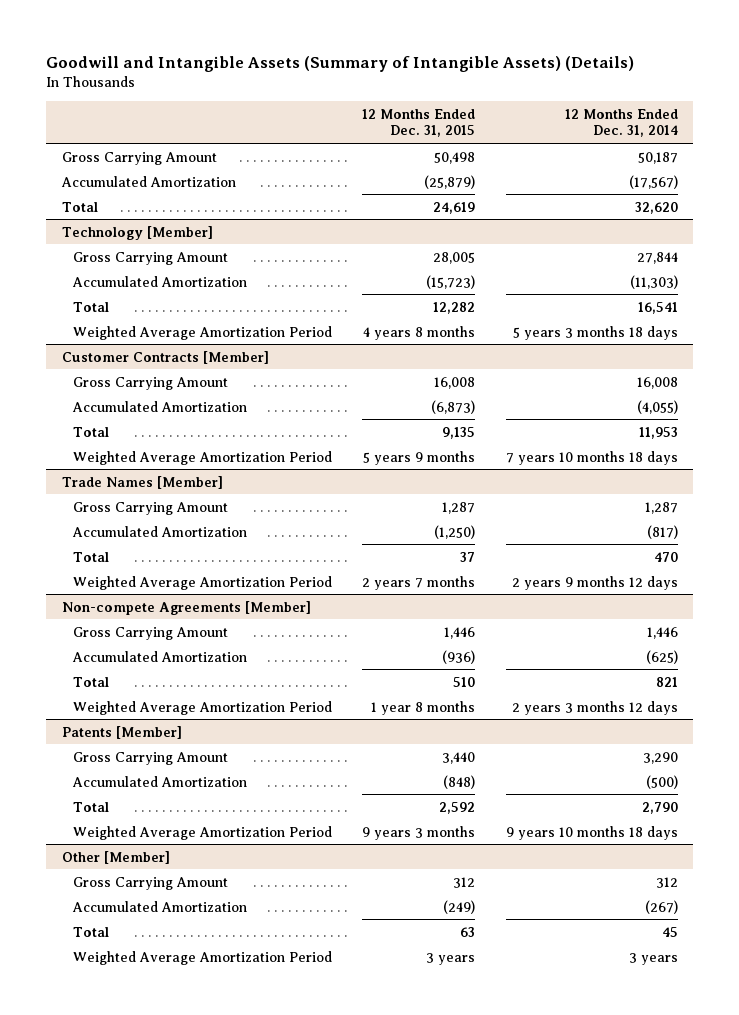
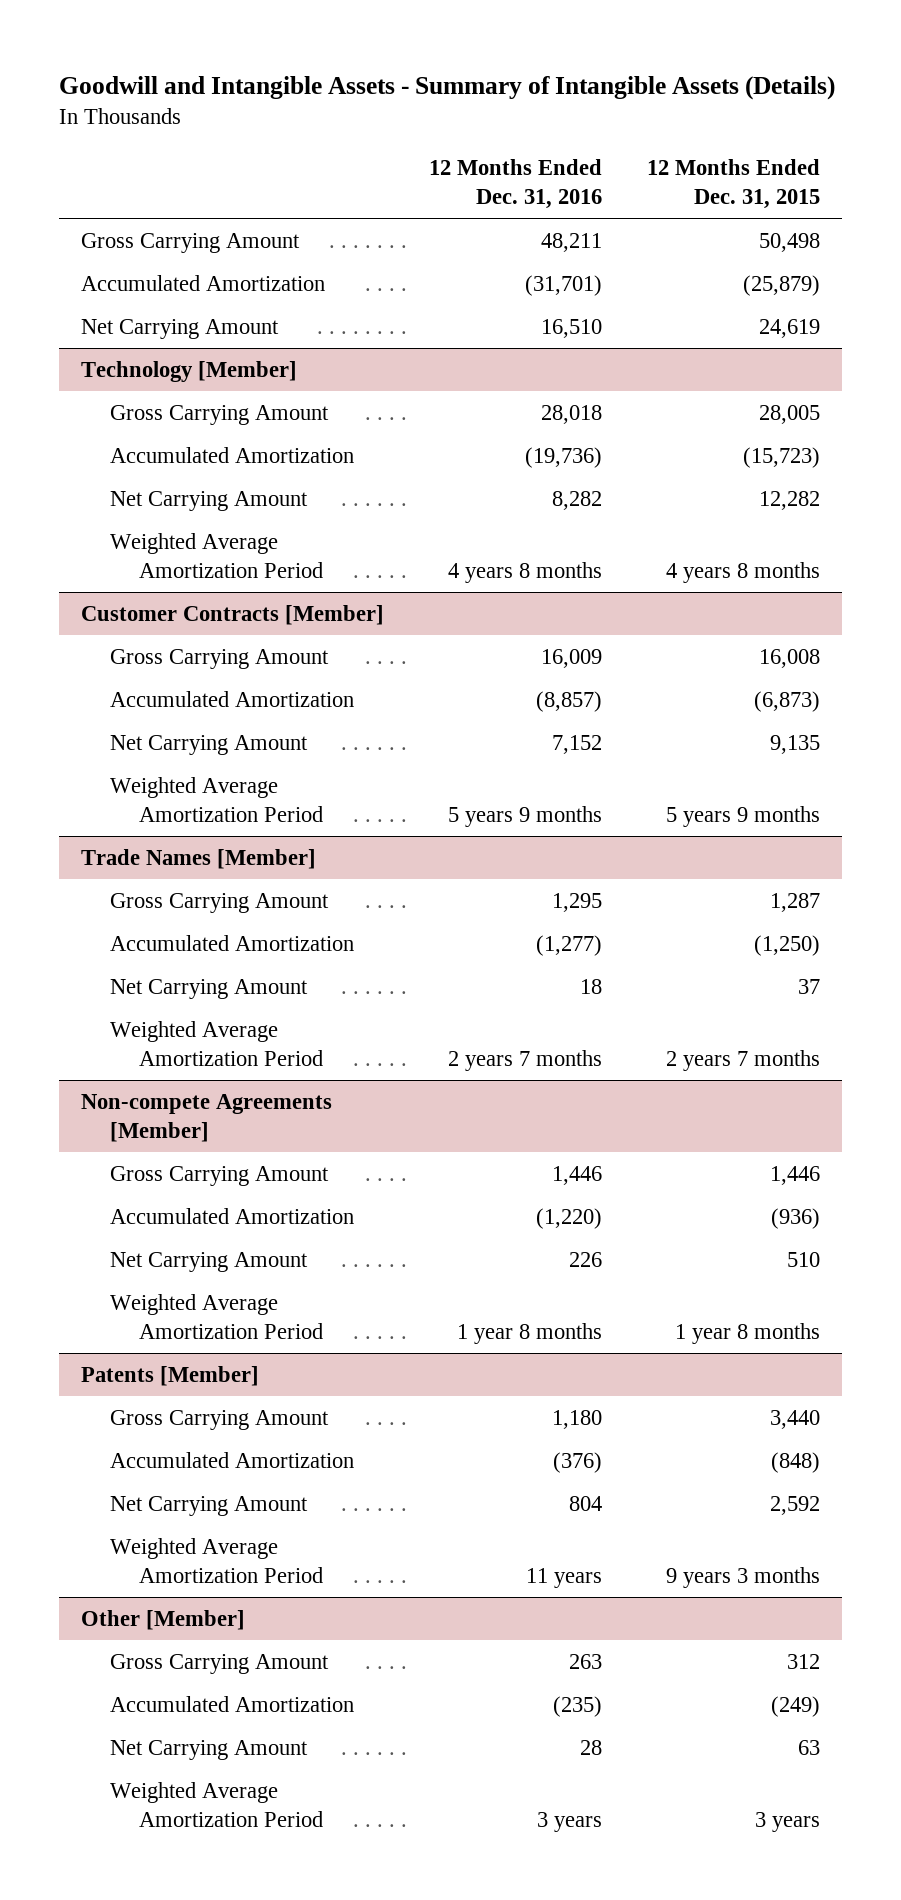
- Goodwill and Intangible Assets (Summary of Intangible Assets) (Details)
+ Goodwill and Intangible Assets - Summary of Intangible Assets (Details)
- | 12 Months Ended Dec. 31, 2015 | 12 Months Ended Dec. 31, 2014
+ | 12 Months Ended Dec. 31, 2016 | 12 Months Ended Dec. 31, 2015
- Total | 24,619 | 32,620
+ Net Carrying Amount | 16,510 | 24,619
@ Technology [Member]
- Total | 12,282 | 16,541
+ Net Carrying Amount | 8,282 | 12,282
@ Customer Contracts [Member]
- Total | 9,135 | 11,953
+ Net Carrying Amount | 7,152 | 9,135
@ Trade Names [Member]
- Total | 37 | 470
+ Net Carrying Amount | 18 | 37
@ Non-compete Agreements [Member]
- Total | 510 | 821
+ Net Carrying Amount | 226 | 510
@ Patents [Member]
- Total | 2,592 | 2,790
+ Net Carrying Amount | 804 | 2,592
@ Other [Member]
- Total | 63 | 45
+ Net Carrying Amount | 28 | 63

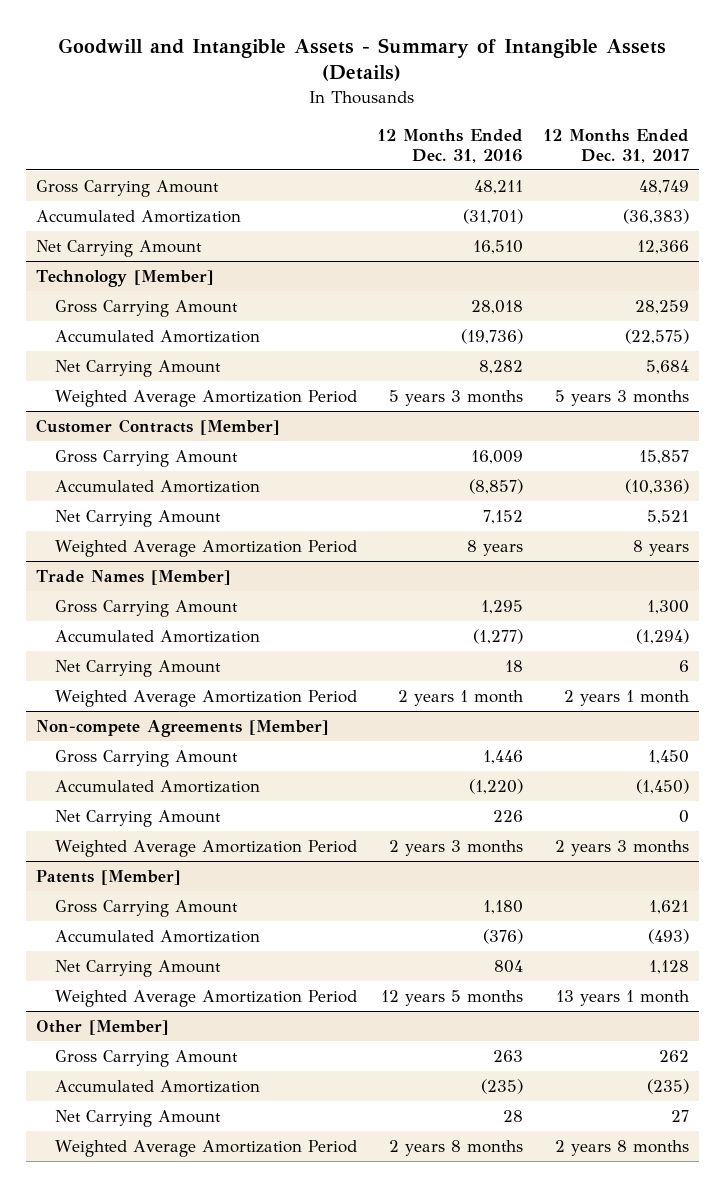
- | 12 Months Ended Dec. 31, 2016 | 12 Months Ended Dec. 31, 2015
+ | 12 Months Ended Dec. 31, 2016 | 12 Months Ended Dec. 31, 2017
@ Technology [Member]
- Weighted Average Amortization Period | 4 years 8 months | 4 years 8 months
+ Weighted Average Amortization Period | 5 years 3 months | 5 years 3 months
@ Customer Contracts [Member]
- Weighted Average Amortization Period | 5 years 9 months | 5 years 9 months
+ Weighted Average Amortization Period | 8 years | 8 years
@ Trade Names [Member]
- Weighted Average Amortization Period | 2 years 7 months | 2 years 7 months
+ Weighted Average Amortization Period | 2 years 1 month | 2 years 1 month
@ Non-compete Agreements [Member]
- Weighted Average Amortization Period | 1 year 8 months | 1 year 8 months
+ Weighted Average Amortization Period | 2 years 3 months | 2 years 3 months
@ Patents [Member]
- Weighted Average Amortization Period | 11 years | 9 years 3 months
+ Weighted Average Amortization Period | 12 years 5 months | 13 years 1 month
@ Other [Member]
- Weighted Average Amortization Period | 3 years | 3 years
+ Weighted Average Amortization Period | 2 years 8 months | 2 years 8 months

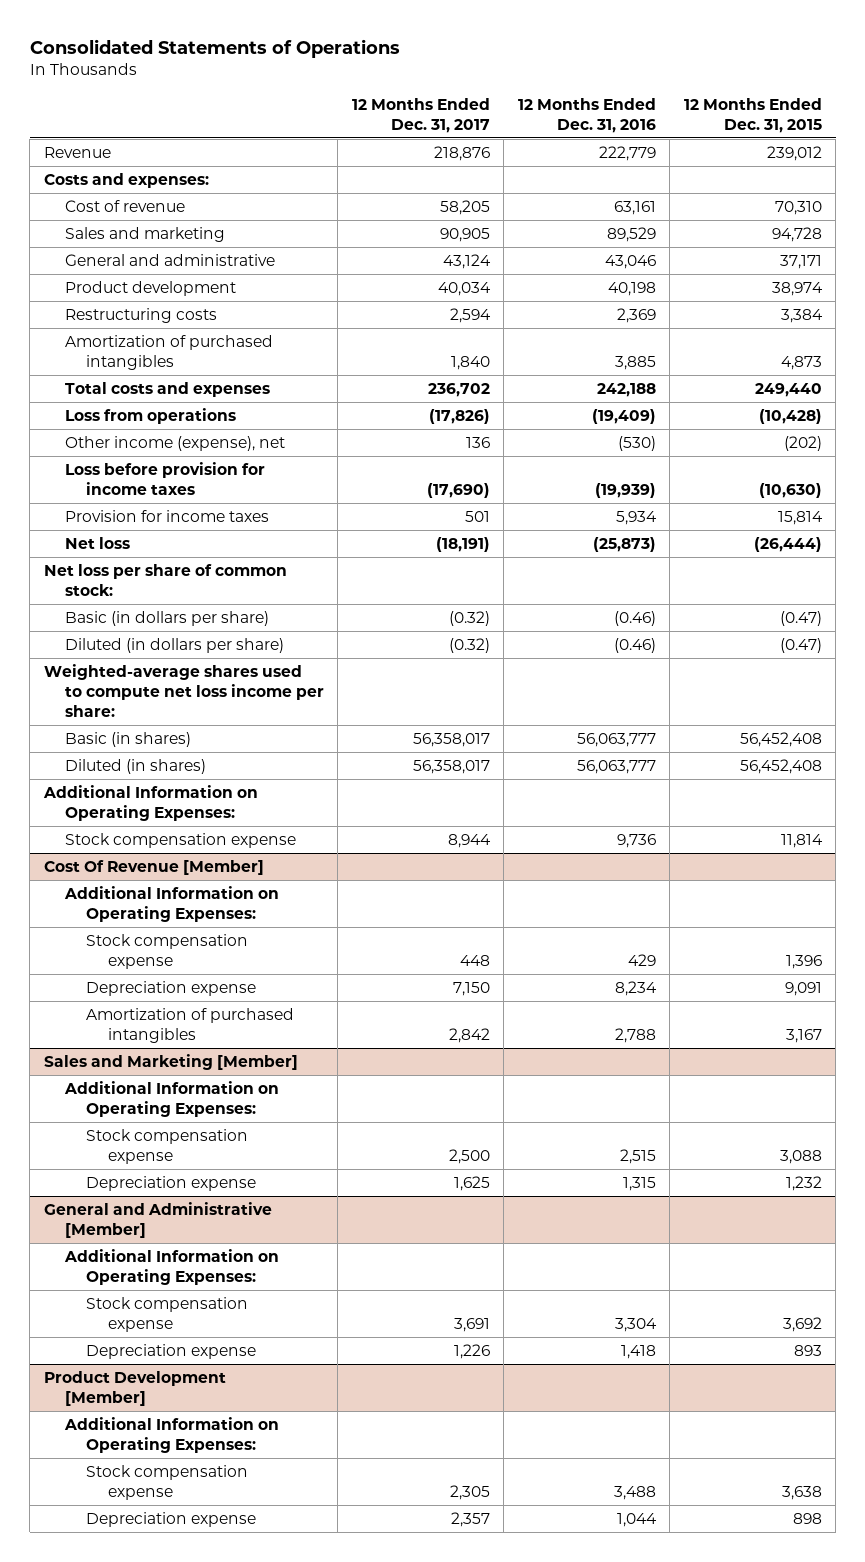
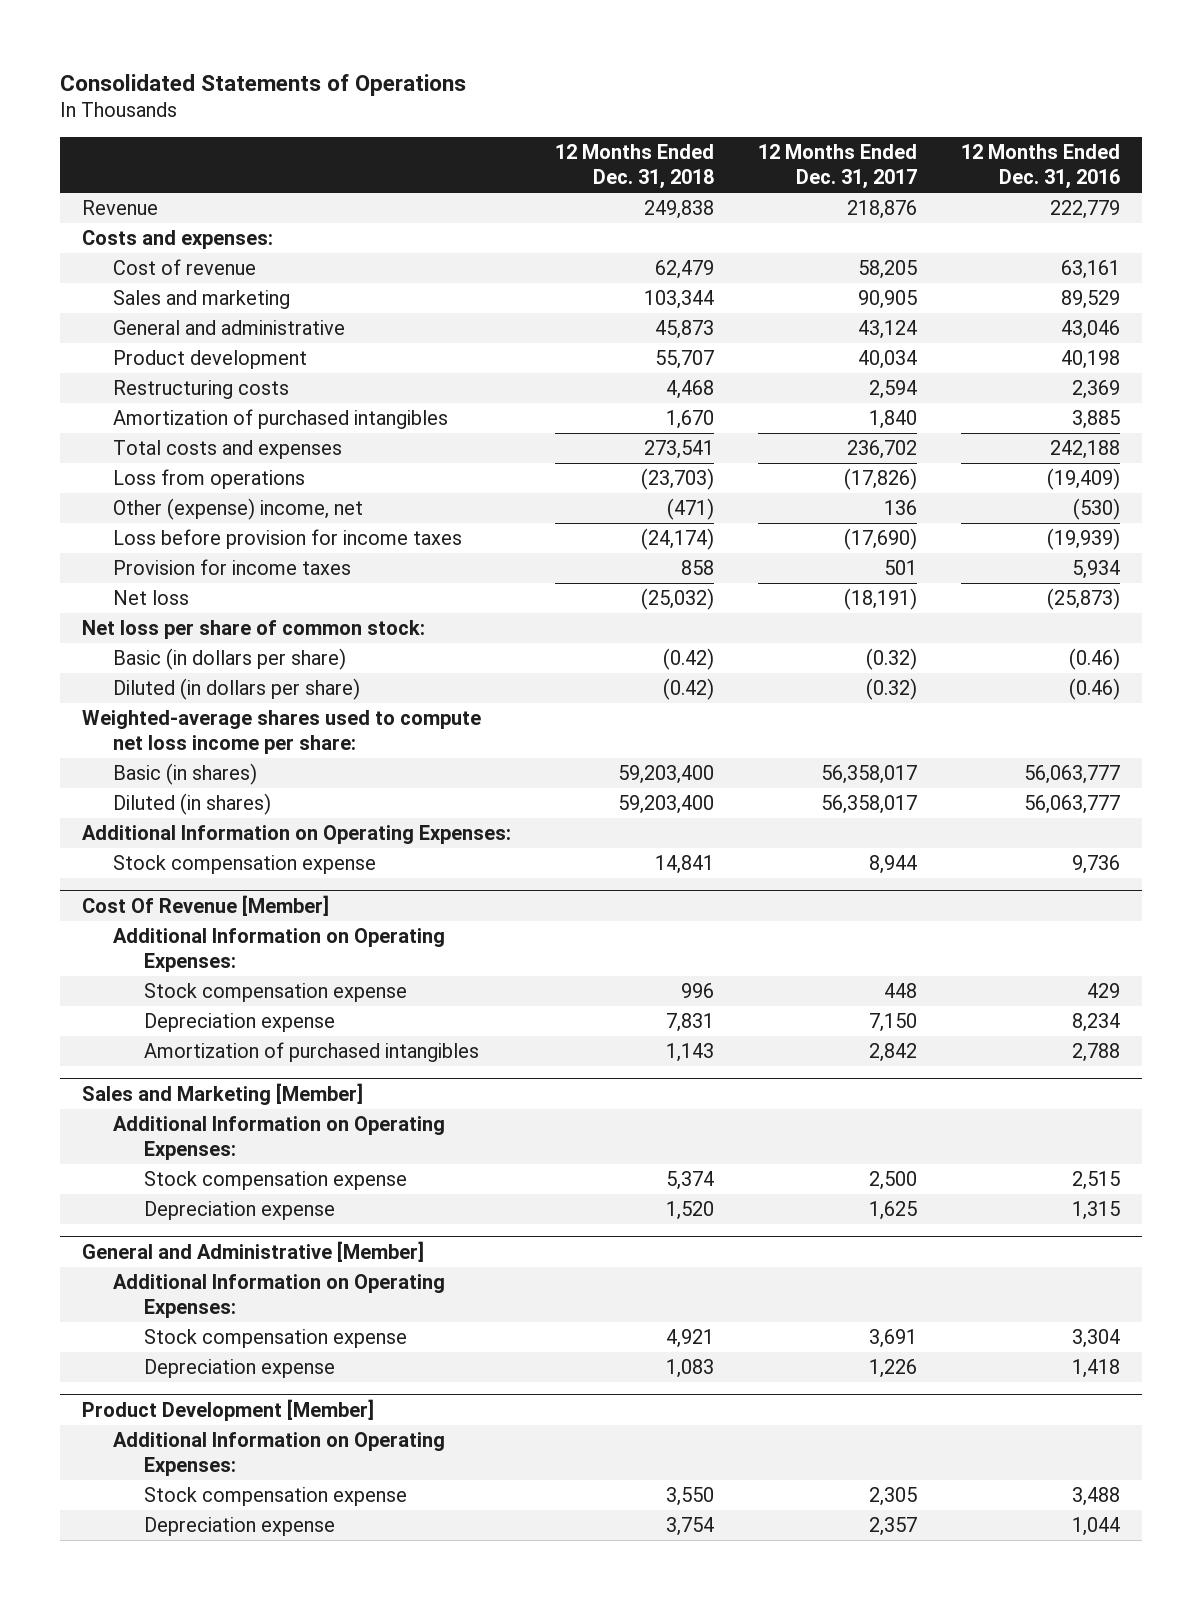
- | 12 Months Ended Dec. 31, 2017 | 12 Months Ended Dec. 31, 2016 | 12 Months Ended Dec. 31, 2015
+ | 12 Months Ended Dec. 31, 2018 | 12 Months Ended Dec. 31, 2017 | 12 Months Ended Dec. 31, 2016
- Other income (expense), net | 136 | (530) | (202)
+ Other (expense) income, net | (471) | 136 | (530)

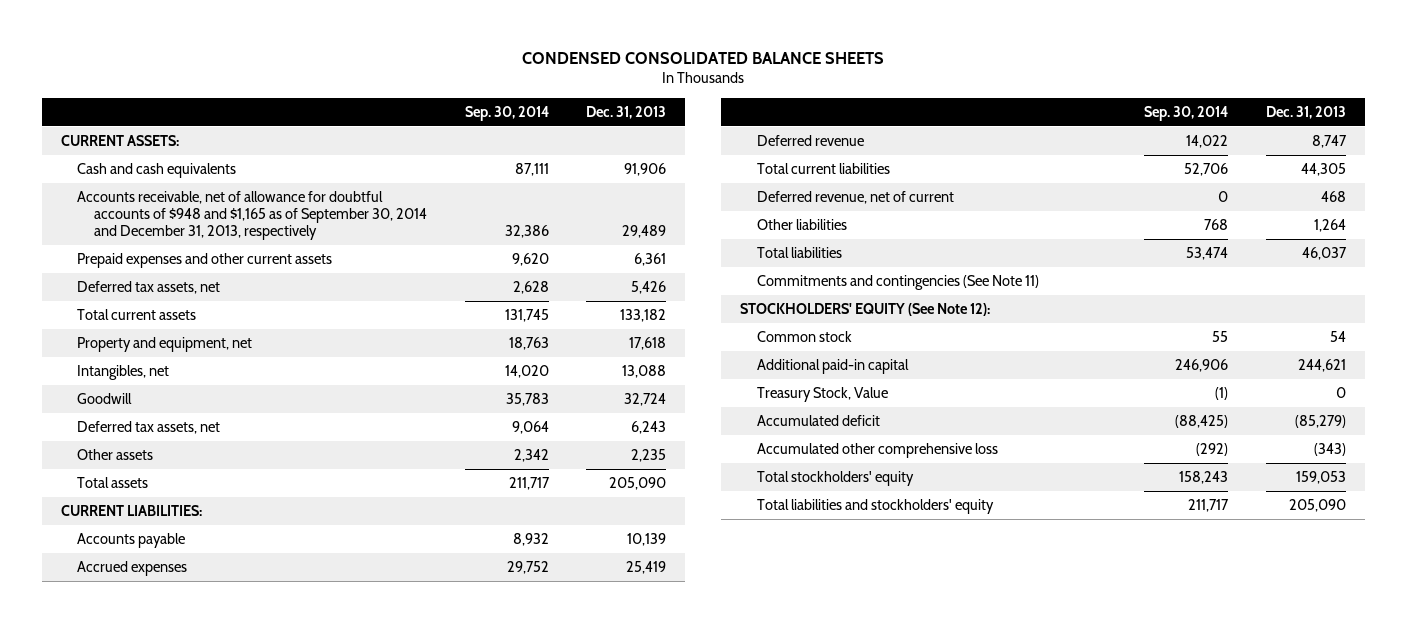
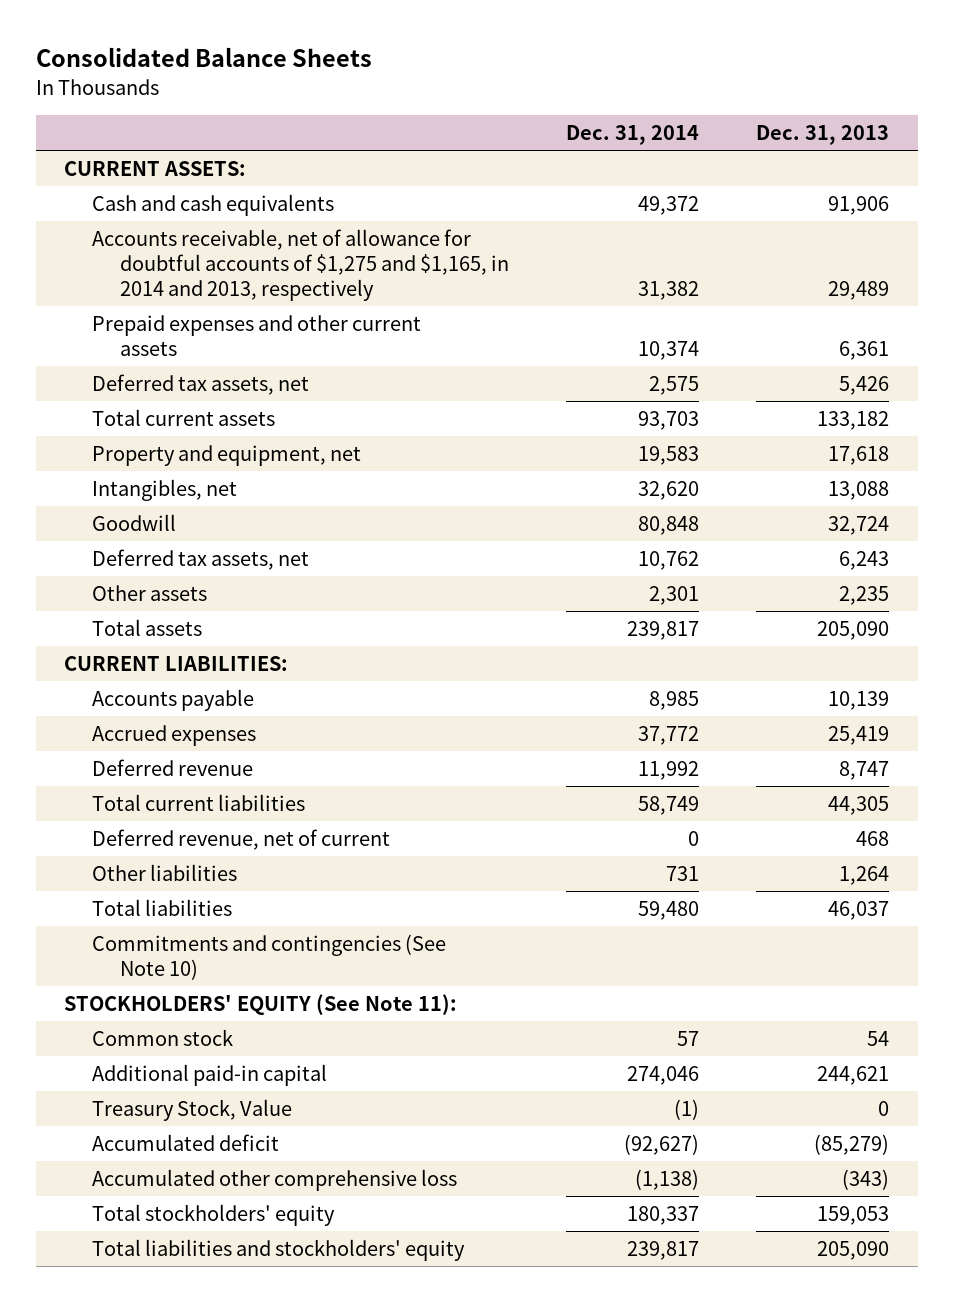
- CONDENSED CONSOLIDATED BALANCE SHEETS
+ Consolidated Balance Sheets
- | Sep. 30, 2014 | Dec. 31, 2013
+ | Dec. 31, 2014 | Dec. 31, 2013
- Accounts receivable, net of allowance for doubtful accounts of $948 and $1,165 as of September 30, 2014 and December 31, 2013, respectively | 32,386 | 29,489
+ Accounts receivable, net of allowance for doubtful accounts of $1,275 and $1,165, in 2014 and 2013, respectively | 31,382 | 29,489
- Commitments and contingencies (See Note 11)
- STOCKHOLDERS' EQUITY (See Note 12):
+ Commitments and contingencies (See Note 10)
+ STOCKHOLDERS' EQUITY (See Note 11):

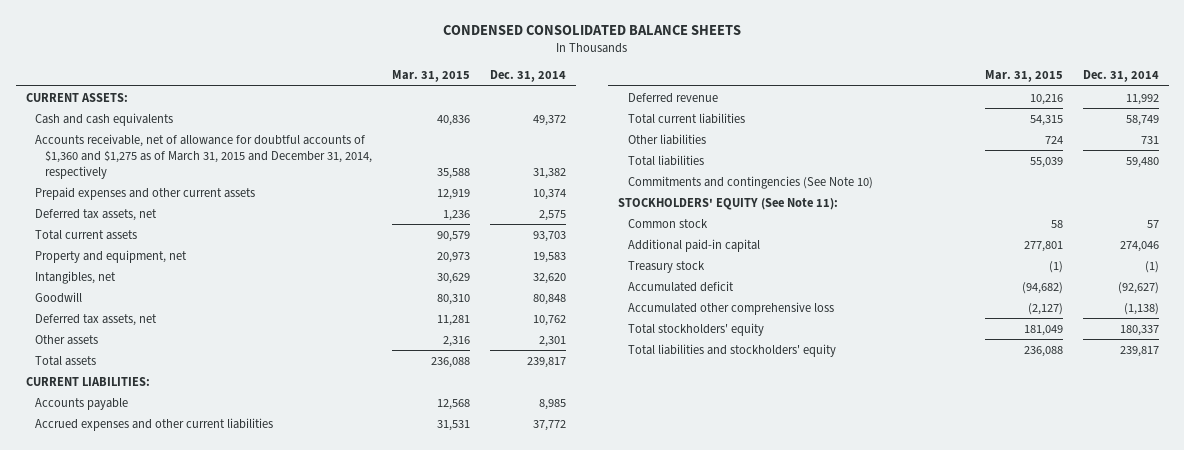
- Consolidated Balance Sheets
+ CONDENSED CONSOLIDATED BALANCE SHEETS
- | Dec. 31, 2014 | Dec. 31, 2013
+ | Mar. 31, 2015 | Dec. 31, 2014
- Accounts receivable, net of allowance for doubtful accounts of $1,275 and $1,165, in 2014 and 2013, respectively | 31,382 | 29,489
+ Accounts receivable, net of allowance for doubtful accounts of $1,360 and $1,275 as of March 31, 2015 and December 31, 2014, respectively | 35,588 | 31,382
- Accrued expenses | 37,772 | 25,419
+ Accrued expenses and other current liabilities | 31,531 | 37,772
- Deferred revenue, net of current | 0 | 468
- Treasury Stock, Value | (1) | 0
+ Treasury stock | (1) | (1)

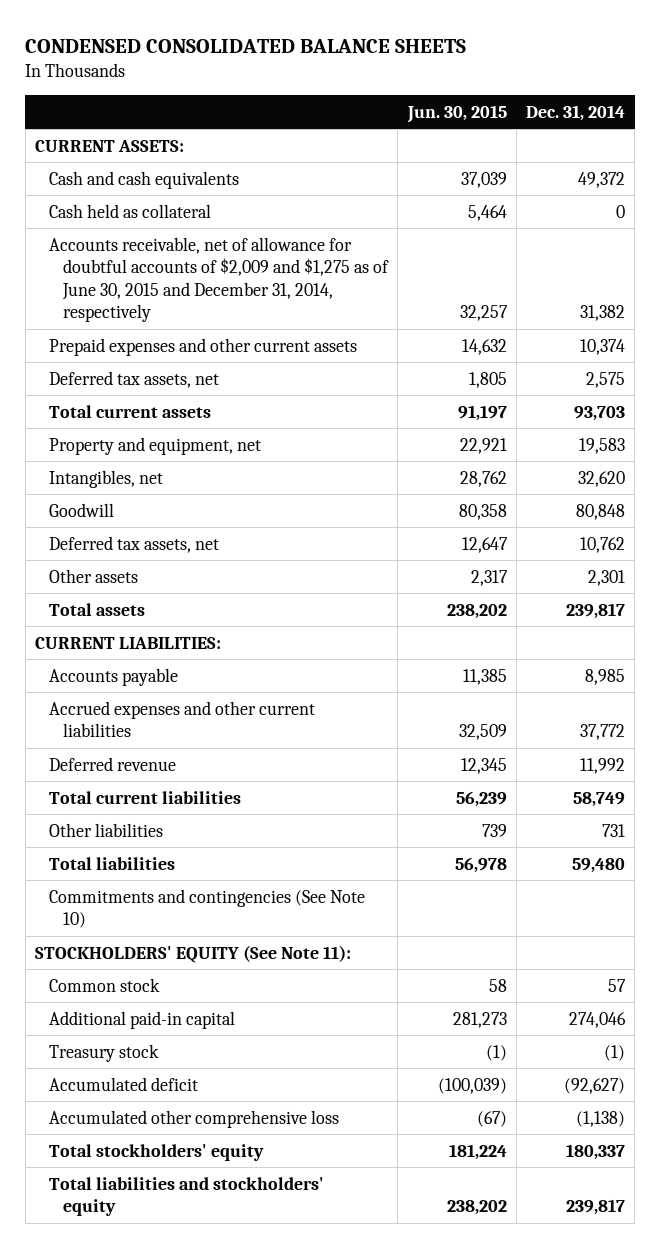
- | Mar. 31, 2015 | Dec. 31, 2014
+ | Jun. 30, 2015 | Dec. 31, 2014
- Accounts receivable, net of allowance for doubtful accounts of $1,360 and $1,275 as of March 31, 2015 and December 31, 2014, respectively | 35,588 | 31,382
+ Cash held as collateral | 5,464 | 0
+ Accounts receivable, net of allowance for doubtful accounts of $2,009 and $1,275 as of June 30, 2015 and December 31, 2014, respectively | 32,257 | 31,382

